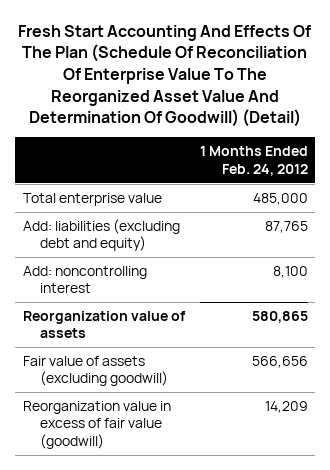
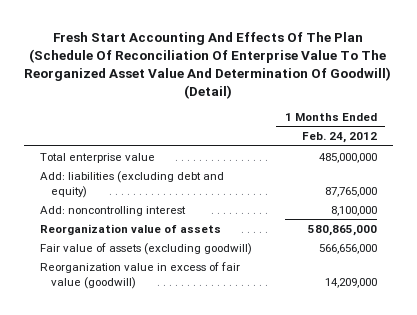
- Total enterprise value | 485,000
- Add: liabilities (excluding debt and equity) | 87,765
- Add: noncontrolling interest | 8,100
- Reorganization value of assets | 580,865
- Fair value of assets (excluding goodwill) | 566,656
- Reorganization value in excess of fair value (goodwill) | 14,209
+ Total enterprise value | 485,000,000
+ Add: liabilities (excluding debt and equity) | 87,765,000
+ Add: noncontrolling interest | 8,100,000
+ Reorganization value of assets | 580,865,000
+ Fair value of assets (excluding goodwill) | 566,656,000
+ Reorganization value in excess of fair value (goodwill) | 14,209,000

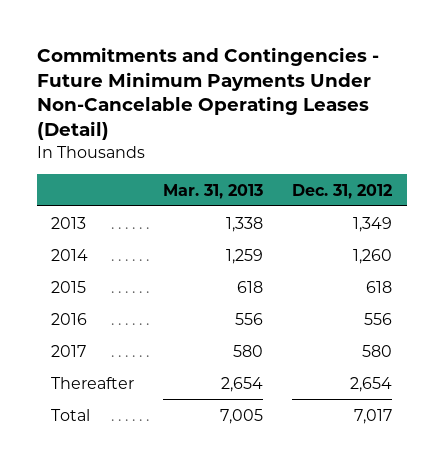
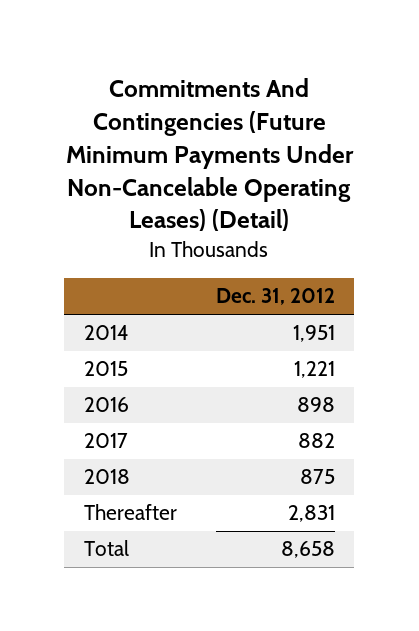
- Commitments and Contingencies - Future Minimum Payments Under Non-Cancelable Operating Leases (Detail)
+ Commitments And Contingencies (Future Minimum Payments Under Non-Cancelable Operating Leases) (Detail)
- | Mar. 31, 2013 | Dec. 31, 2012
+ | Dec. 31, 2012
- 2013 | 1,338 | 1,349
- 2014 | 1,259 | 1,260
- 2015 | 618 | 618
- 2016 | 556 | 556
- 2017 | 580 | 580
- Thereafter | 2,654 | 2,654
- Total | 7,005 | 7,017
+ 2014 | 1,951
+ 2015 | 1,221
+ 2016 | 898
+ 2017 | 882
+ 2018 | 875
+ Thereafter | 2,831
+ Total | 8,658

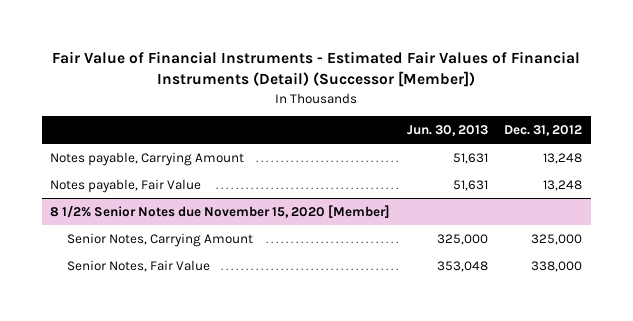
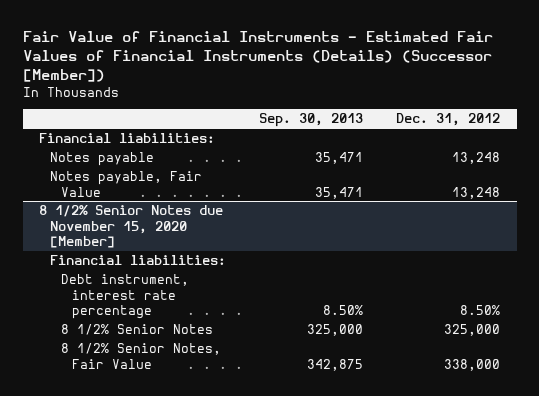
- Fair Value of Financial Instruments - Estimated Fair Values of Financial Instruments (Detail) (Successor [Member])
+ Fair Value of Financial Instruments - Estimated Fair Values of Financial Instruments (Details) (Successor [Member])
- | Jun. 30, 2013 | Dec. 31, 2012
+ | Sep. 30, 2013 | Dec. 31, 2012
- Notes payable, Carrying Amount | 51,631 | 13,248
+ Financial liabilities:
+ Notes payable | 35,471 | 13,248
@ 8 1/2% Senior Notes due November 15, 2020 [Member]
- Senior Notes, Carrying Amount | 325,000 | 325,000
- Senior Notes, Fair Value | 353,048 | 338,000
+ Financial liabilities:
+ Debt instrument, interest rate percentage | 8.50% | 8.50%
+ 8 1/2% Senior Notes | 325,000 | 325,000
+ 8 1/2% Senior Notes, Fair Value | 342,875 | 338,000

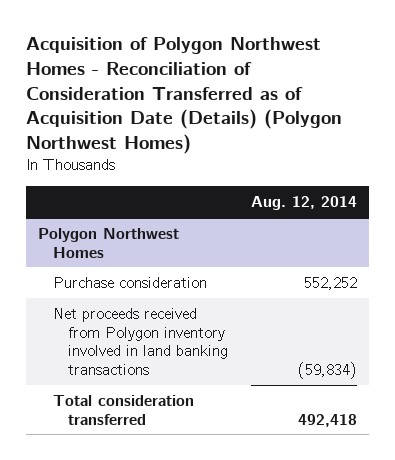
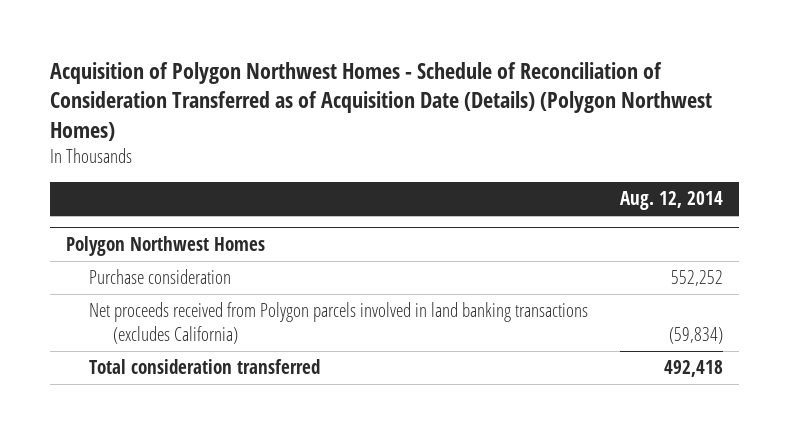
- Acquisition of Polygon Northwest Homes - Reconciliation of Consideration Transferred as of Acquisition Date (Details) (Polygon Northwest Homes)
+ Acquisition of Polygon Northwest Homes - Schedule of Reconciliation of Consideration Transferred as of Acquisition Date (Details) (Polygon Northwest Homes)
@ Polygon Northwest Homes
- Net proceeds received from Polygon inventory involved in land banking transactions | (59,834)
+ Net proceeds received from Polygon parcels involved in land banking transactions (excludes California) | (59,834)

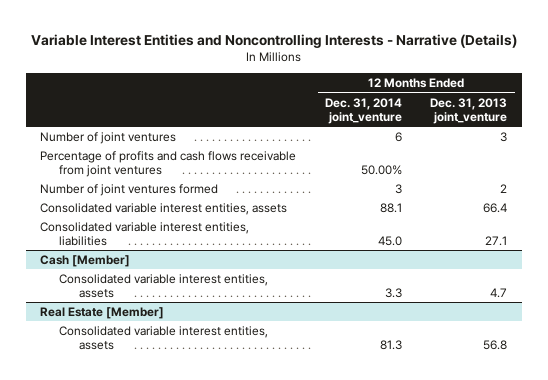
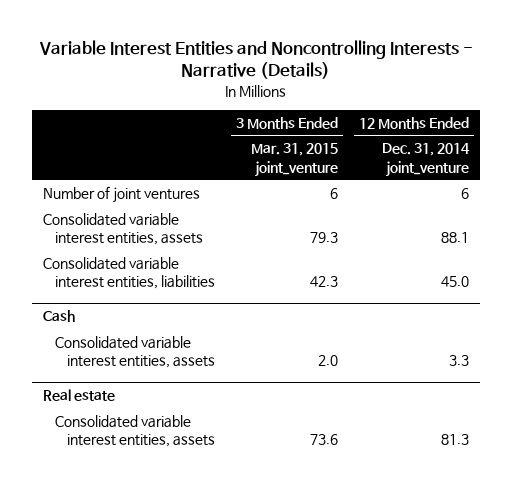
- | 12 Months Ended Dec. 31, 2014 joint_venture | 12 Months Ended Dec. 31, 2013 joint_venture
+ | 3 Months Ended Mar. 31, 2015 joint_venture | 12 Months Ended Dec. 31, 2014 joint_venture
- Percentage of profits and cash flows receivable from joint ventures | 50.00% |
- Number of joint ventures formed | 3 | 2
- Cash [Member]
+ Cash
- Real Estate [Member]
+ Real estate

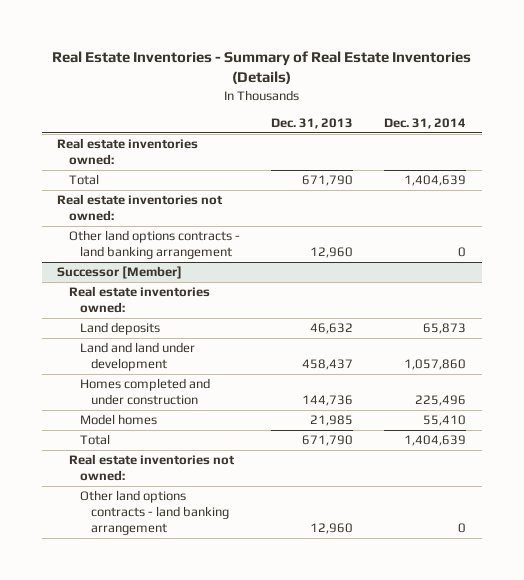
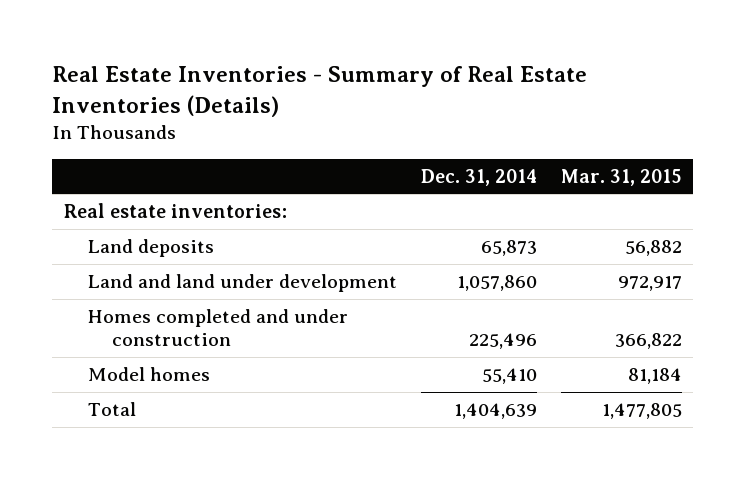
- | Dec. 31, 2013 | Dec. 31, 2014
+ | Dec. 31, 2014 | Mar. 31, 2015
- Real estate inventories owned:
- Total | 671,790 | 1,404,639
- Real estate inventories not owned:
- Other land options contracts - land banking arrangement | 12,960 | 0
- Successor [Member]
- Real estate inventories owned:
+ Real estate inventories:
- Real estate inventories not owned:
- Other land options contracts - land banking arrangement | 12,960 | 0

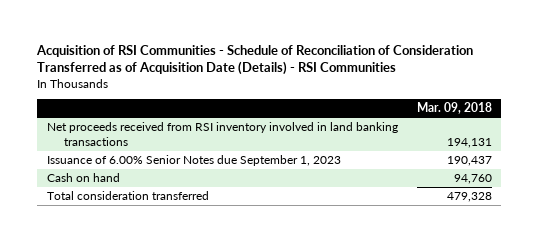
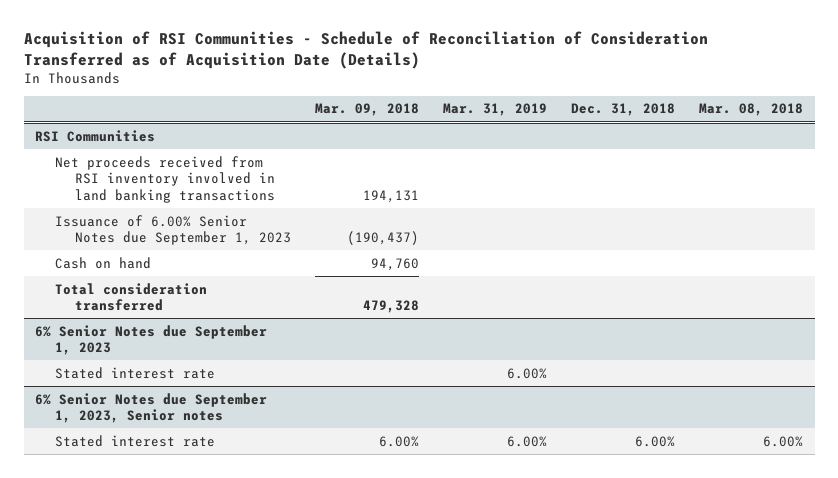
- Acquisition of RSI Communities - Schedule of Reconciliation of Consideration Transferred as of Acquisition Date (Details) - RSI Communities
+ Acquisition of RSI Communities - Schedule of Reconciliation of Consideration Transferred as of Acquisition Date (Details)
- | Mar. 09, 2018
+ | Mar. 09, 2018 | Mar. 31, 2019 | Dec. 31, 2018 | Mar. 08, 2018
+ RSI Communities
- Issuance of 6.00% Senior Notes due September 1, 2023 | 190,437
+ Issuance of 6.00% Senior Notes due September 1, 2023 | (190,437) | | |
+ 6% Senior Notes due September 1, 2023
+ Stated interest rate | | 6.00% | |
+ 6% Senior Notes due September 1, 2023, Senior notes
+ Stated interest rate | 6.00% | 6.00% | 6.00% | 6.00%

